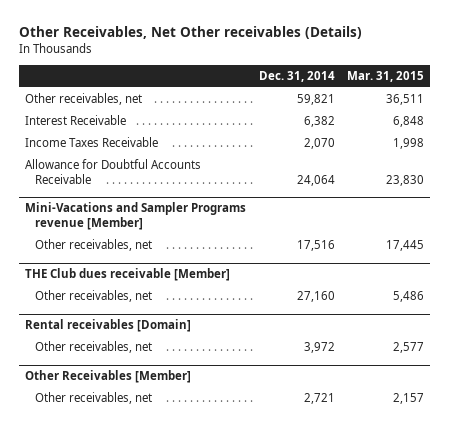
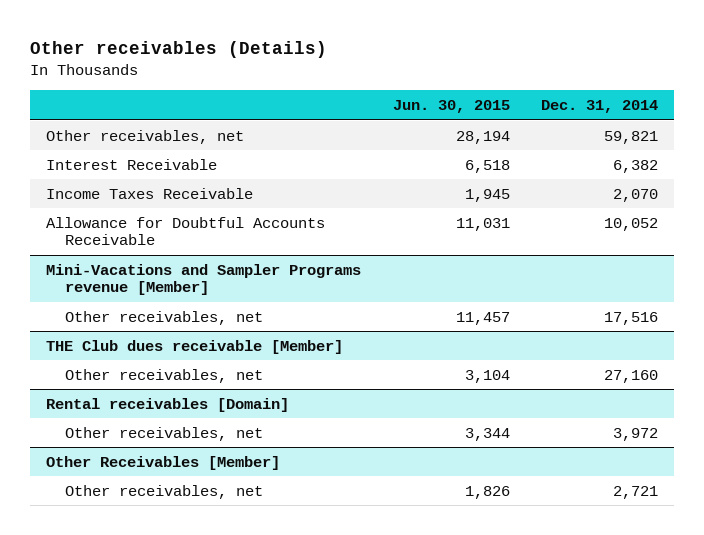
- Other Receivables, Net Other receivables (Details)
+ Other receivables (Details)
- | Dec. 31, 2014 | Mar. 31, 2015
+ | Jun. 30, 2015 | Dec. 31, 2014
- Allowance for Doubtful Accounts Receivable | 24,064 | 23,830
+ Allowance for Doubtful Accounts Receivable | 11,031 | 10,052

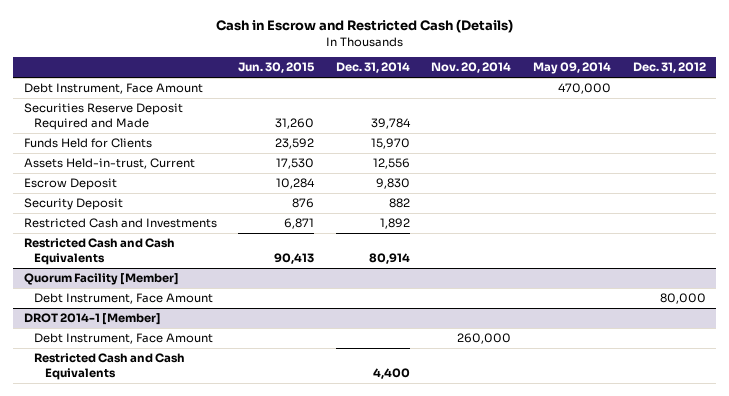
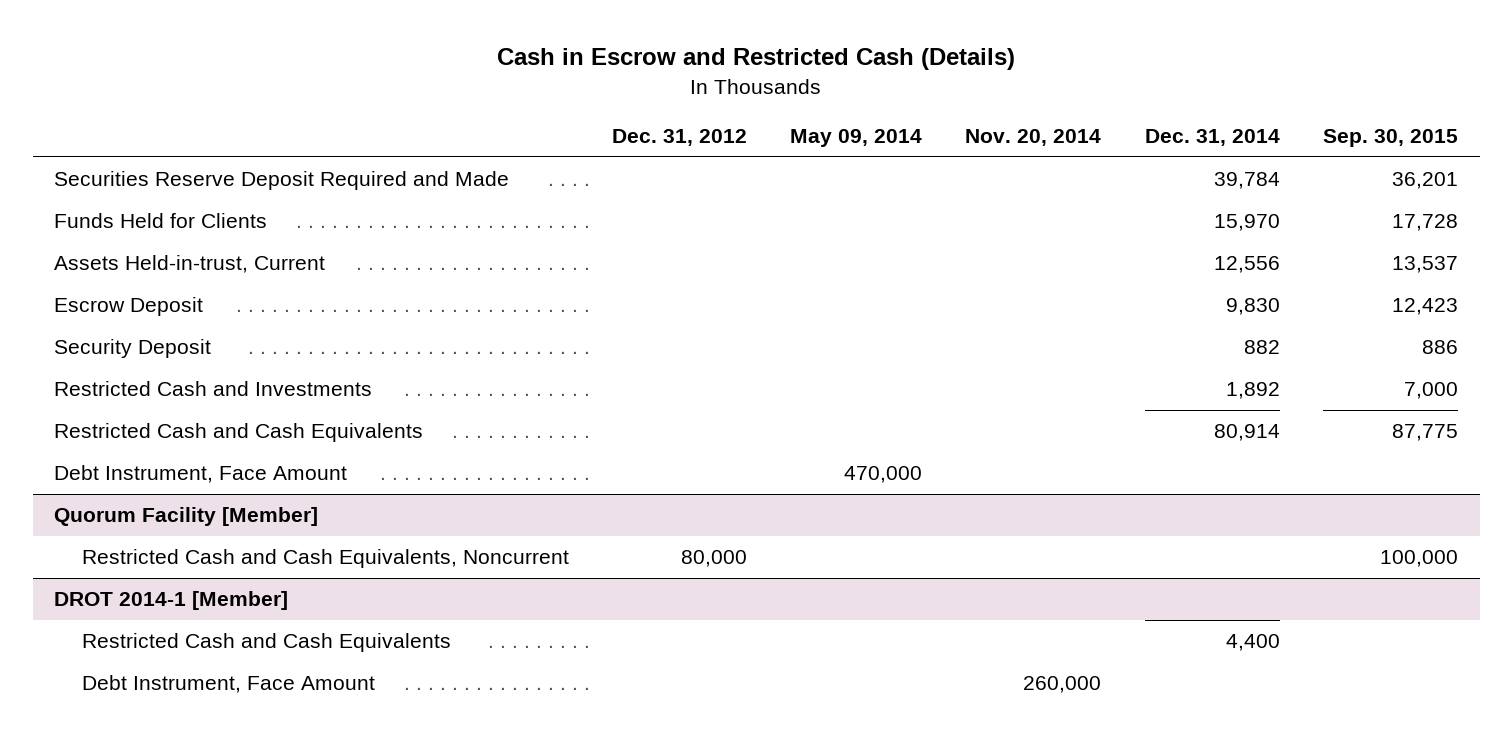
- | Jun. 30, 2015 | Dec. 31, 2014 | Nov. 20, 2014 | May 09, 2014 | Dec. 31, 2012
+ | Dec. 31, 2012 | May 09, 2014 | Nov. 20, 2014 | Dec. 31, 2014 | Sep. 30, 2015
moved down: Debt Instrument, Face Amount | | 470,000 | | |
@ Quorum Facility [Member]
- Debt Instrument, Face Amount | | | | | 80,000
+ Restricted Cash and Cash Equivalents, Noncurrent | 80,000 | | | | 100,000
@ DROT 2014-1 [Member]
moved down: Debt Instrument, Face Amount | | | 260,000 | |

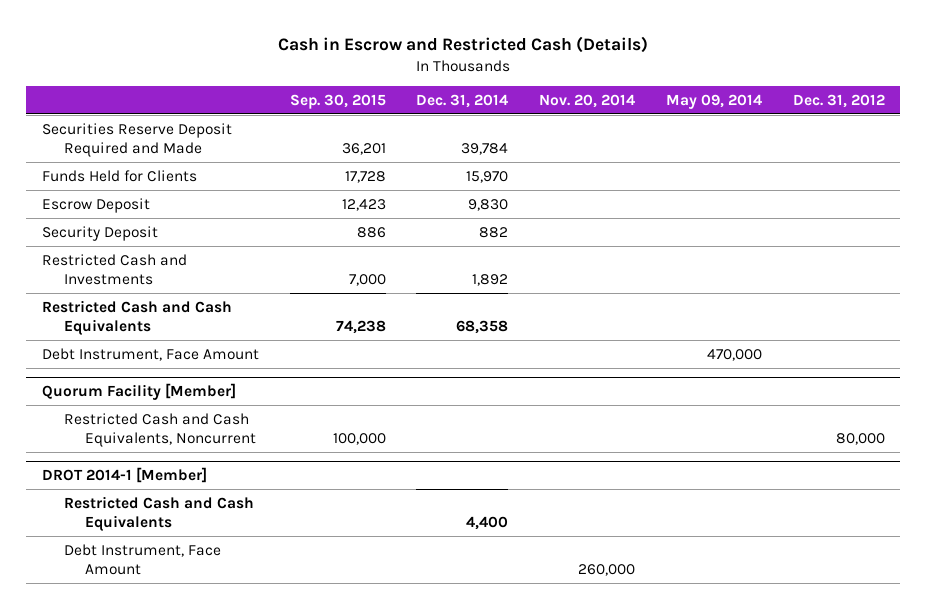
- | Dec. 31, 2012 | May 09, 2014 | Nov. 20, 2014 | Dec. 31, 2014 | Sep. 30, 2015
+ | Sep. 30, 2015 | Dec. 31, 2014 | Nov. 20, 2014 | May 09, 2014 | Dec. 31, 2012
- Assets Held-in-trust, Current | | | | 12,556 | 13,537
- Restricted Cash and Cash Equivalents | | | | 80,914 | 87,775
+ Restricted Cash and Cash Equivalents | 74,238 | 68,358 | | |

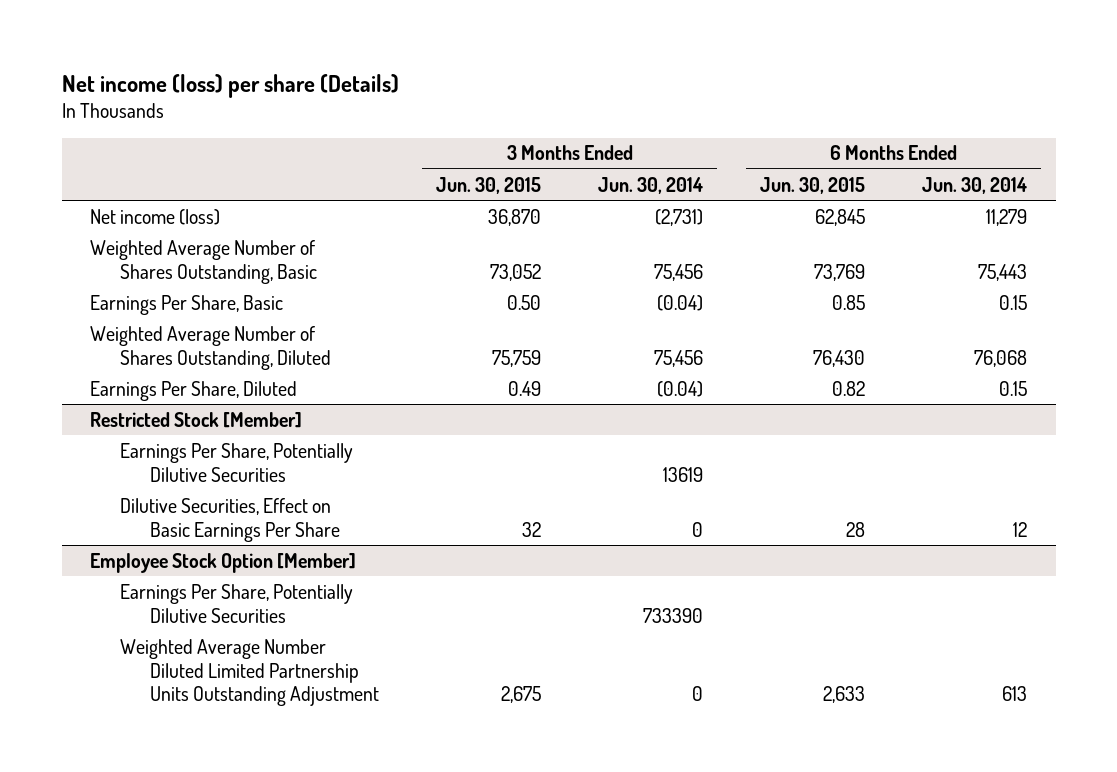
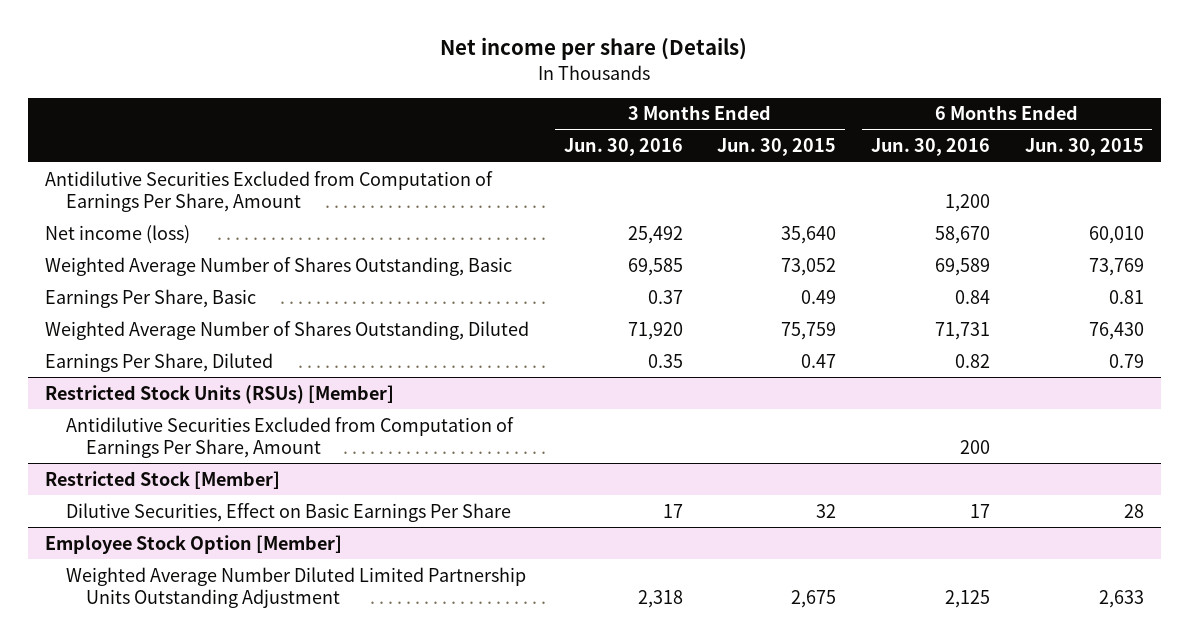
- Net income (loss) per share (Details)
+ Net income per share (Details)
- | 3 Months Ended Jun. 30, 2015 | 3 Months Ended Jun. 30, 2014 | 6 Months Ended Jun. 30, 2015 | 6 Months Ended Jun. 30, 2014
+ | 3 Months Ended Jun. 30, 2016 | 3 Months Ended Jun. 30, 2015 | 6 Months Ended Jun. 30, 2016 | 6 Months Ended Jun. 30, 2015
- Net income (loss) | 36,870 | (2,731) | 62,845 | 11,279
+ Antidilutive Securities Excluded from Computation of Earnings Per Share, Amount | | | 1,200 |
+ Net income (loss) | 25,492 | 35,640 | 58,670 | 60,010
- Earnings Per Share, Basic | 0.50 | (0.04) | 0.85 | 0.15
+ Earnings Per Share, Basic | 0.37 | 0.49 | 0.84 | 0.81
- Earnings Per Share, Diluted | 0.49 | (0.04) | 0.82 | 0.15
+ Earnings Per Share, Diluted | 0.35 | 0.47 | 0.82 | 0.79
+ Restricted Stock Units (RSUs) [Member]
+ Antidilutive Securities Excluded from Computation of Earnings Per Share, Amount | | | 200 |
@ Restricted Stock [Member]
- Earnings Per Share, Potentially Dilutive Securities | | 13619 | |
@ Employee Stock Option [Member]
- Earnings Per Share, Potentially Dilutive Securities | | 733390 | |

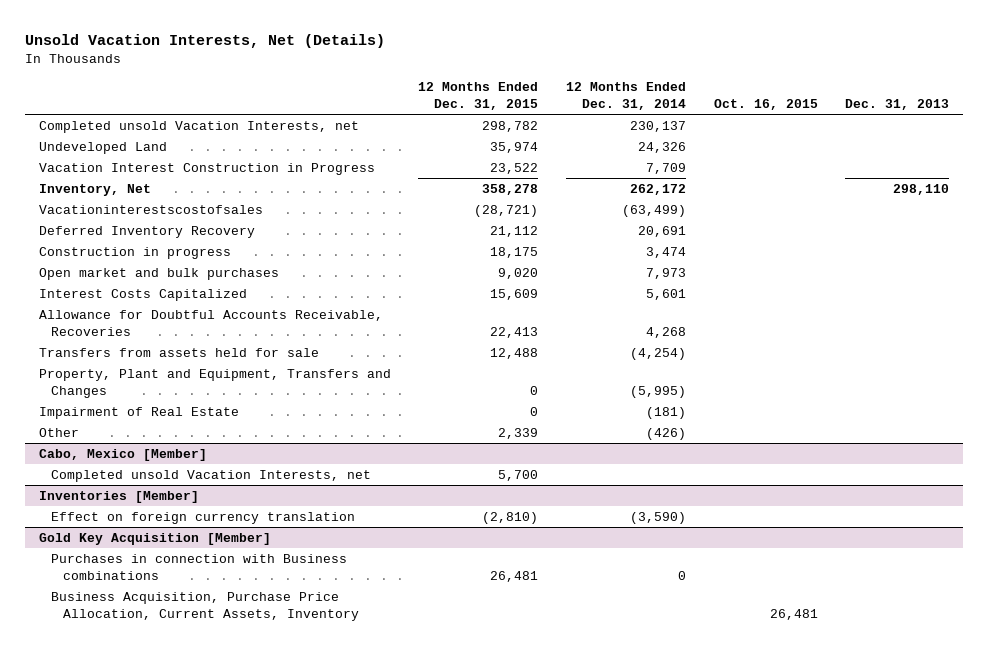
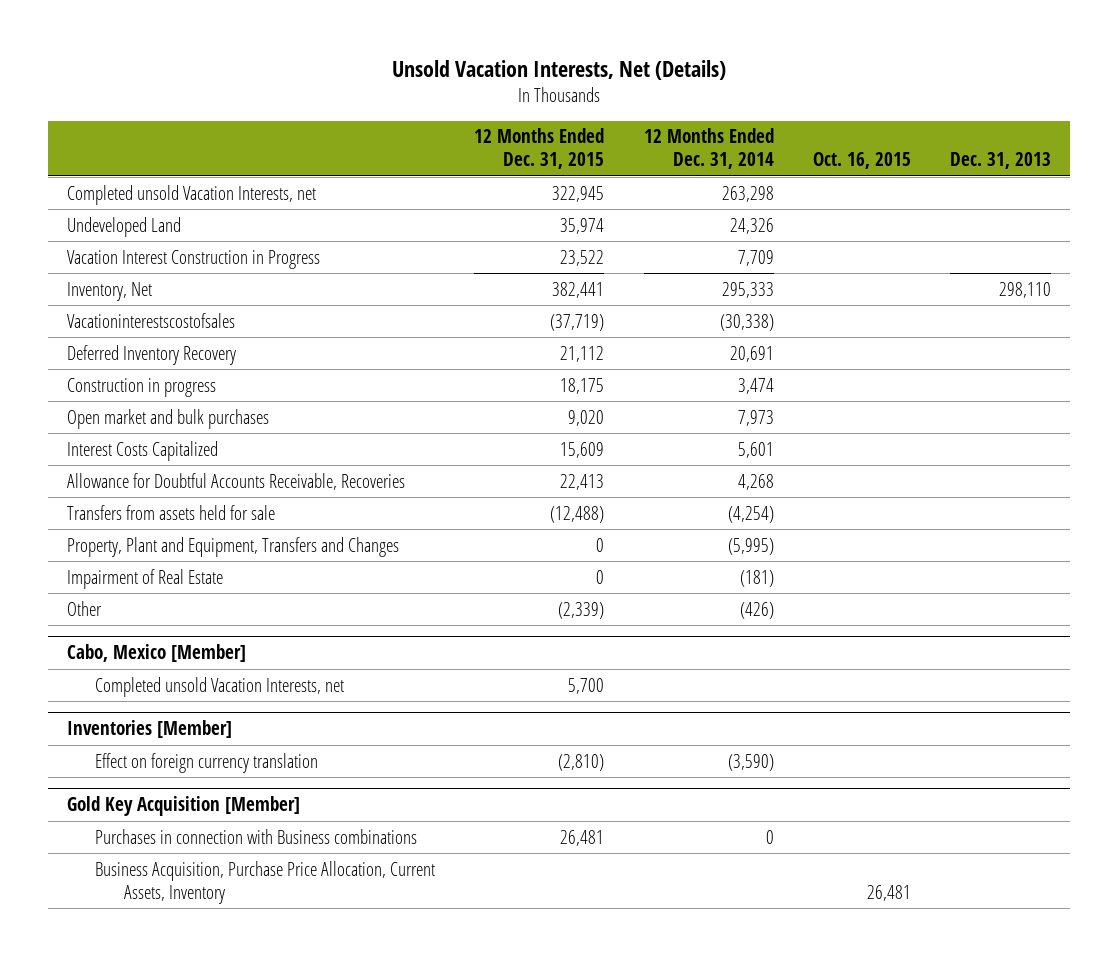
- Completed unsold Vacation Interests, net | 298,782 | 230,137 | |
+ Completed unsold Vacation Interests, net | 322,945 | 263,298 | |
- Inventory, Net | 358,278 | 262,172 | | 298,110
- Vacationinterestscostofsales | (28,721) | (63,499) | |
+ Inventory, Net | 382,441 | 295,333 | | 298,110
+ Vacationinterestscostofsales | (37,719) | (30,338) | |
- Transfers from assets held for sale | 12,488 | (4,254) | |
+ Transfers from assets held for sale | (12,488) | (4,254) | |
- Other | 2,339 | (426) | |
+ Other | (2,339) | (426) | |

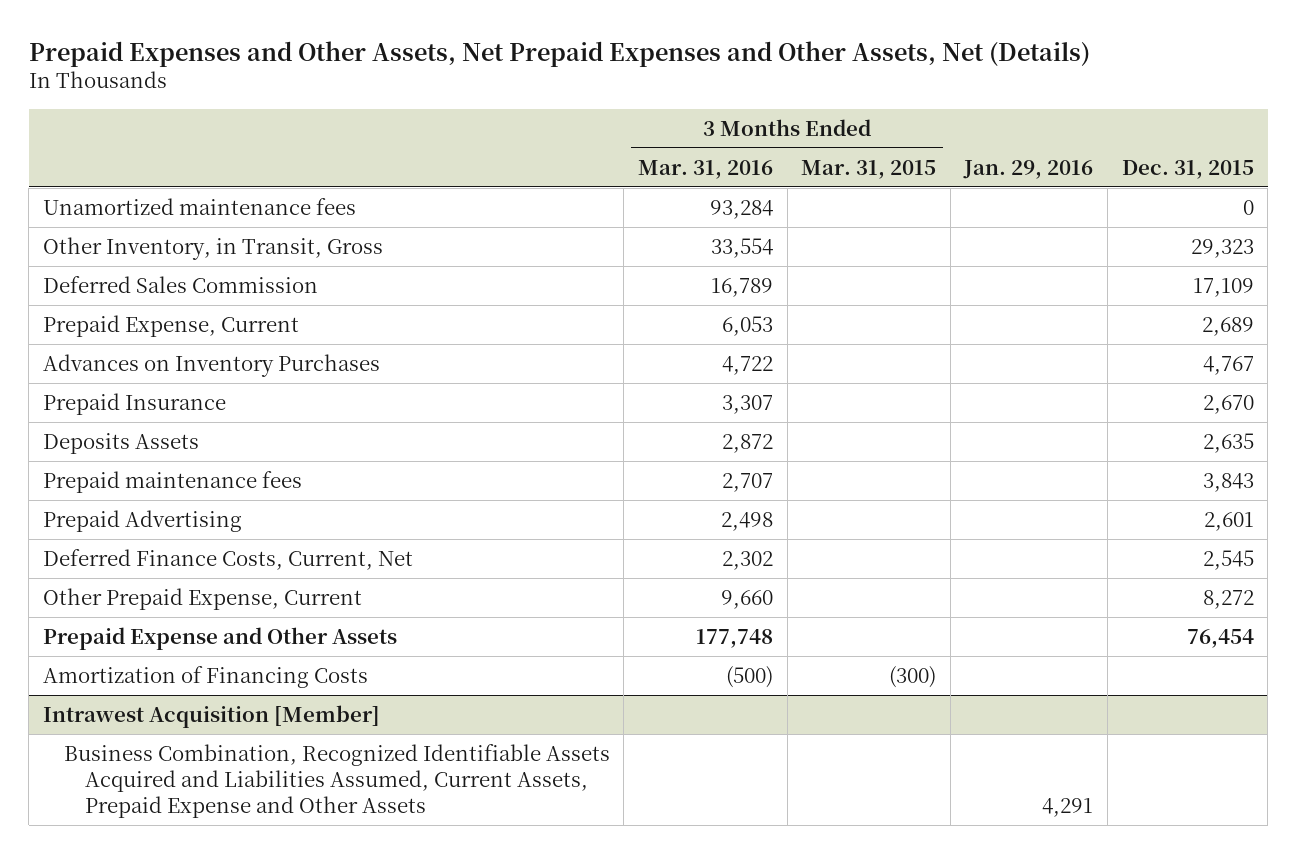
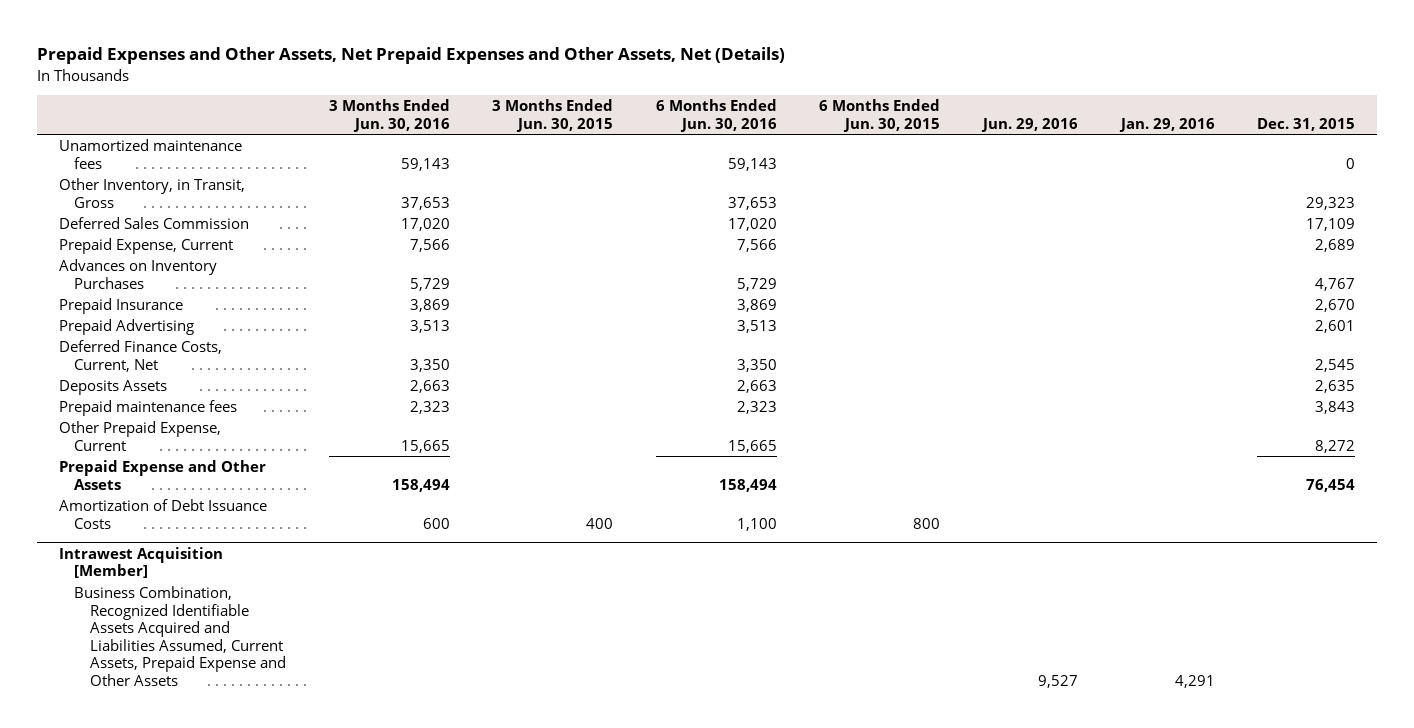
- | 3 Months Ended Mar. 31, 2016 | 3 Months Ended Mar. 31, 2015 | Jan. 29, 2016 | Dec. 31, 2015
+ | 3 Months Ended Jun. 30, 2016 | 3 Months Ended Jun. 30, 2015 | 6 Months Ended Jun. 30, 2016 | 6 Months Ended Jun. 30, 2015 | Jun. 29, 2016 | Jan. 29, 2016 | Dec. 31, 2015
moved down: Deposits Assets | 2,663 | | 2,663 | | | | 2,635
moved down: Prepaid maintenance fees | 2,323 | | 2,323 | | | | 3,843
- Amortization of Financing Costs | (500) | (300) | |
+ Amortization of Debt Issuance Costs | 600 | 400 | 1,100 | 800 | | |

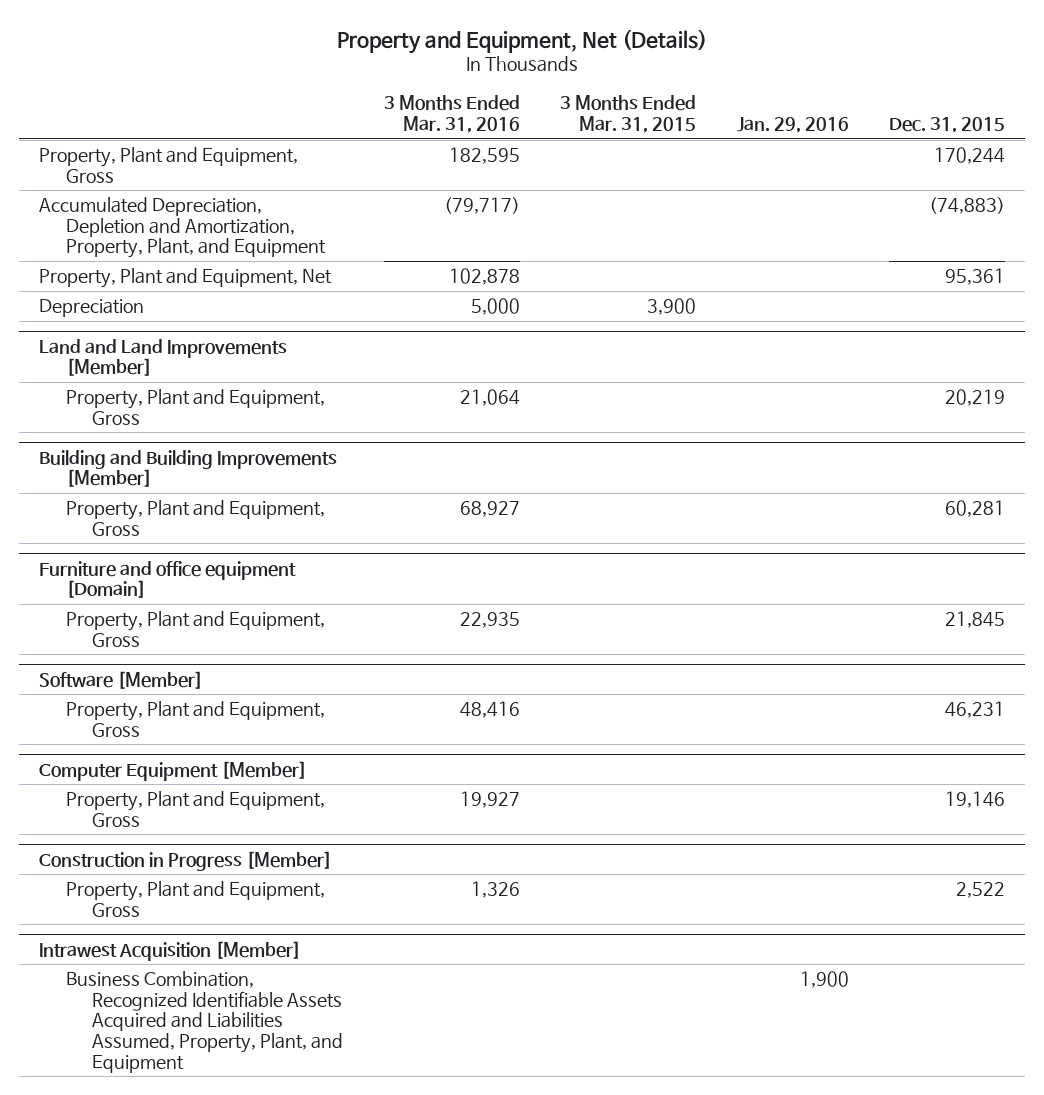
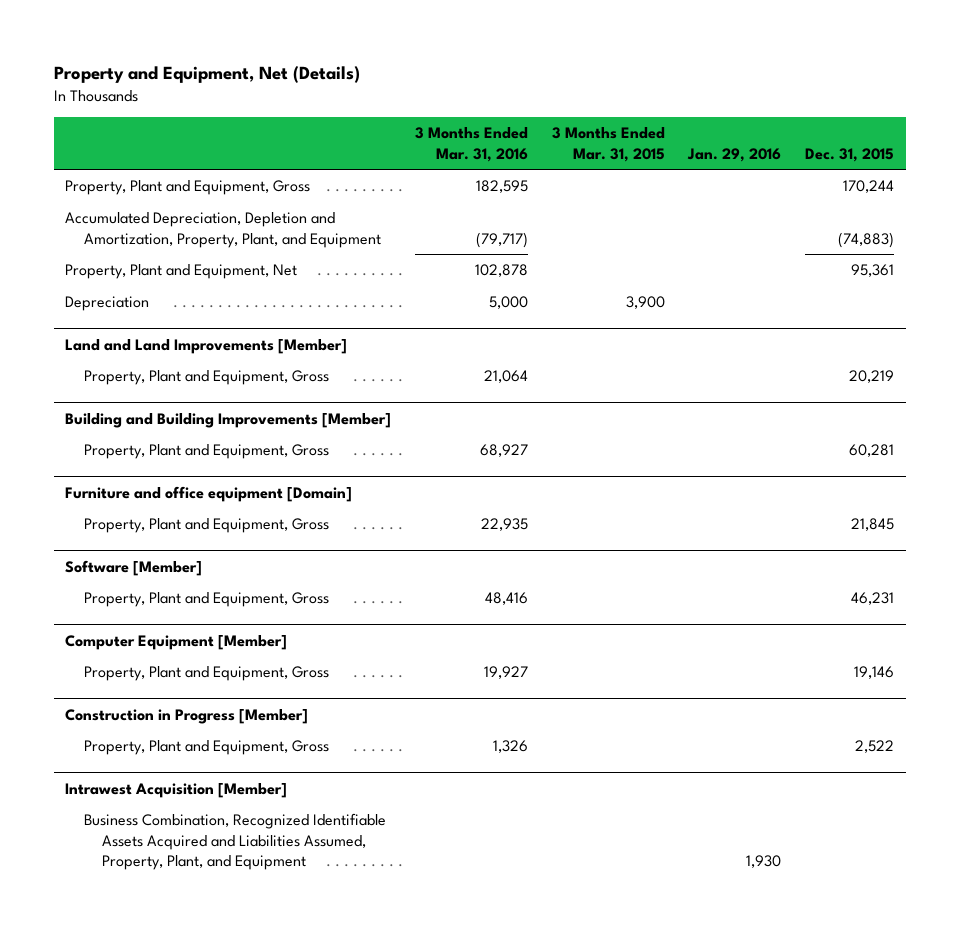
@ Intrawest Acquisition [Member]
- Business Combination, Recognized Identifiable Assets Acquired and Liabilities Assumed, Property, Plant, and Equipment | | | 1,900 |
+ Business Combination, Recognized Identifiable Assets Acquired and Liabilities Assumed, Property, Plant, and Equipment | | | 1,930 |

